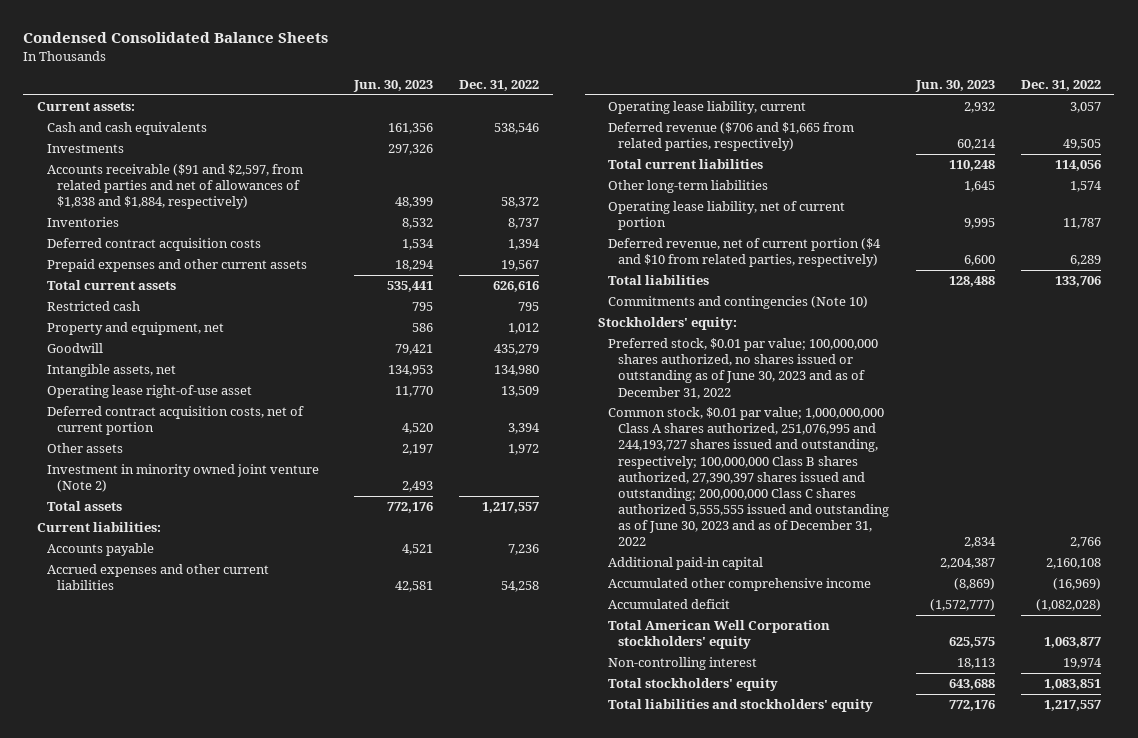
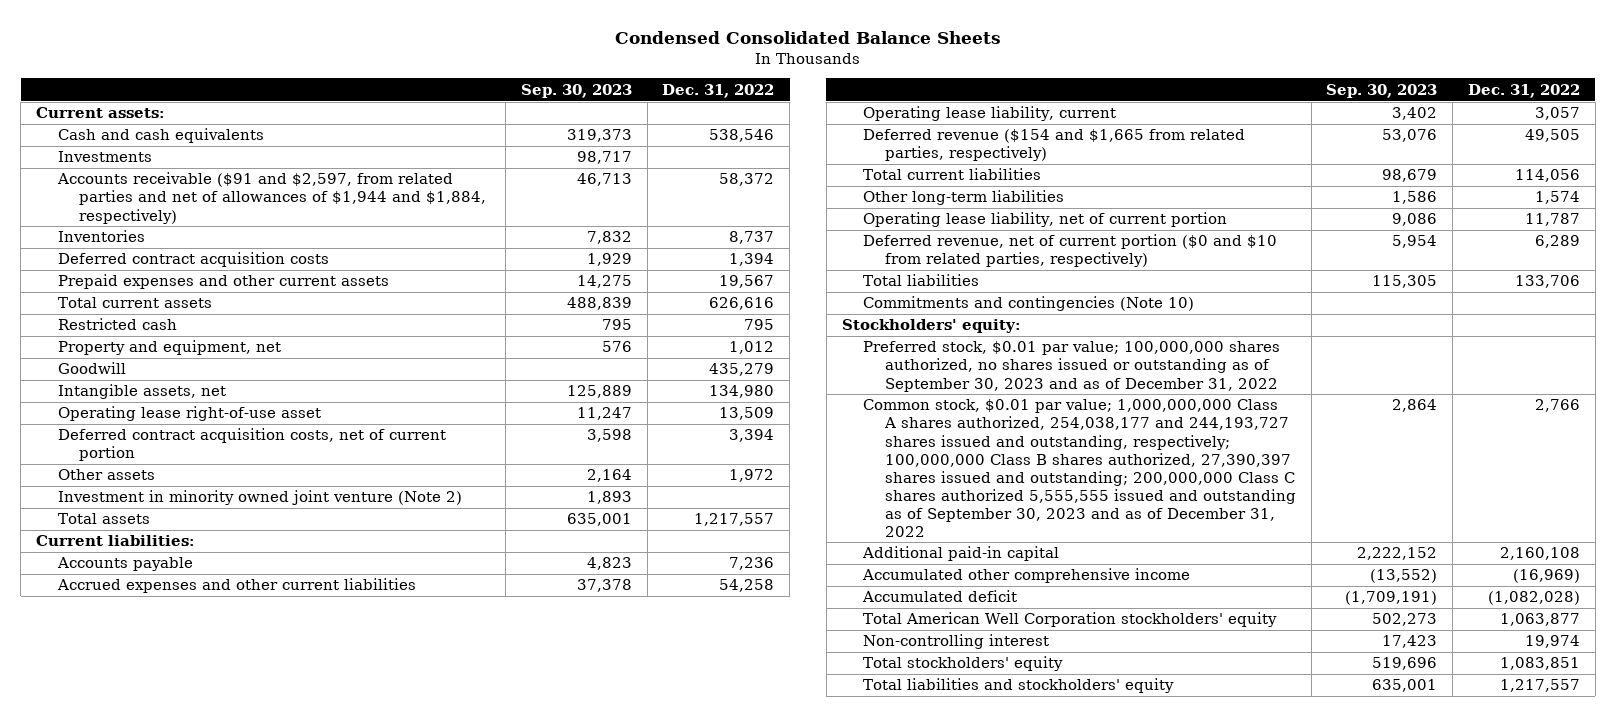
- | Jun. 30, 2023 | Dec. 31, 2022
+ | Sep. 30, 2023 | Dec. 31, 2022
- Accounts receivable ($91 and $2,597, from related parties and net of allowances of $1,838 and $1,884, respectively) | 48,399 | 58,372
+ Accounts receivable ($91 and $2,597, from related parties and net of allowances of $1,944 and $1,884, respectively) | 46,713 | 58,372
- Deferred revenue ($706 and $1,665 from related parties, respectively) | 60,214 | 49,505
+ Deferred revenue ($154 and $1,665 from related parties, respectively) | 53,076 | 49,505
- Deferred revenue, net of current portion ($4 and $10 from related parties, respectively) | 6,600 | 6,289
+ Deferred revenue, net of current portion ($0 and $10 from related parties, respectively) | 5,954 | 6,289
- Preferred stock, $0.01 par value; 100,000,000 shares authorized, no shares issued or outstanding as of June 30, 2023 and as of December 31, 2022
- Common stock, $0.01 par value; 1,000,000,000 Class A shares authorized, 251,076,995 and 244,193,727 shares issued and outstanding, respectively; 100,000,000 Class B shares authorized, 27,390,397 shares issued and outstanding; 200,000,000 Class C shares authorized 5,555,555 issued and outstanding as of June 30, 2023 and as of December 31, 2022 | 2,834 | 2,766
+ Preferred stock, $0.01 par value; 100,000,000 shares authorized, no shares issued or outstanding as of September 30, 2023 and as of December 31, 2022
+ Common stock, $0.01 par value; 1,000,000,000 Class A shares authorized, 254,038,177 and 244,193,727 shares issued and outstanding, respectively; 100,000,000 Class B shares authorized, 27,390,397 shares issued and outstanding; 200,000,000 Class C shares authorized 5,555,555 issued and outstanding as of September 30, 2023 and as of December 31, 2022 | 2,864 | 2,766

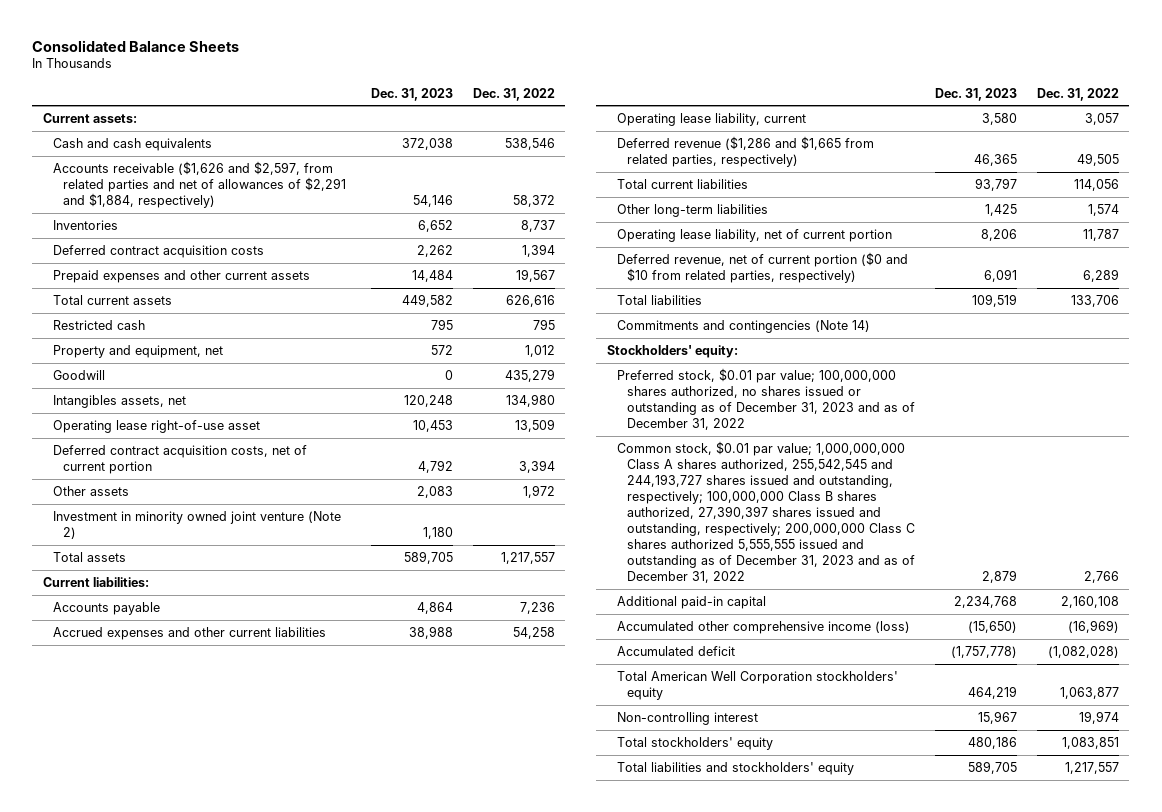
- Condensed Consolidated Balance Sheets
+ Consolidated Balance Sheets
- | Sep. 30, 2023 | Dec. 31, 2022
+ | Dec. 31, 2023 | Dec. 31, 2022
- Investments | 98,717 |
- Accounts receivable ($91 and $2,597, from related parties and net of allowances of $1,944 and $1,884, respectively) | 46,713 | 58,372
+ Accounts receivable ($1,626 and $2,597, from related parties and net of allowances of $2,291 and $1,884, respectively) | 54,146 | 58,372
- Intangible assets, net | 125,889 | 134,980
+ Intangibles assets, net | 120,248 | 134,980
- Deferred revenue ($154 and $1,665 from related parties, respectively) | 53,076 | 49,505
+ Deferred revenue ($1,286 and $1,665 from related parties, respectively) | 46,365 | 49,505
- Commitments and contingencies (Note 10)
+ Commitments and contingencies (Note 14)
- Preferred stock, $0.01 par value; 100,000,000 shares authorized, no shares issued or outstanding as of September 30, 2023 and as of December 31, 2022
- Common stock, $0.01 par value; 1,000,000,000 Class A shares authorized, 254,038,177 and 244,193,727 shares issued and outstanding, respectively; 100,000,000 Class B shares authorized, 27,390,397 shares issued and outstanding; 200,000,000 Class C shares authorized 5,555,555 issued and outstanding as of September 30, 2023 and as of December 31, 2022 | 2,864 | 2,766
+ Preferred stock, $0.01 par value; 100,000,000 shares authorized, no shares issued or outstanding as of December 31, 2023 and as of December 31, 2022
+ Common stock, $0.01 par value; 1,000,000,000 Class A shares authorized, 255,542,545 and 244,193,727 shares issued and outstanding, respectively; 100,000,000 Class B shares authorized, 27,390,397 shares issued and outstanding, respectively; 200,000,000 Class C shares authorized 5,555,555 issued and outstanding as of December 31, 2023 and as of December 31, 2022 | 2,879 | 2,766
- Accumulated other comprehensive income | (13,552) | (16,969)
+ Accumulated other comprehensive income (loss) | (15,650) | (16,969)

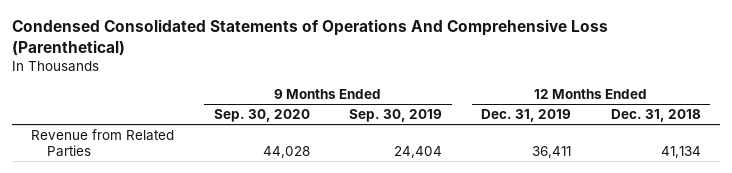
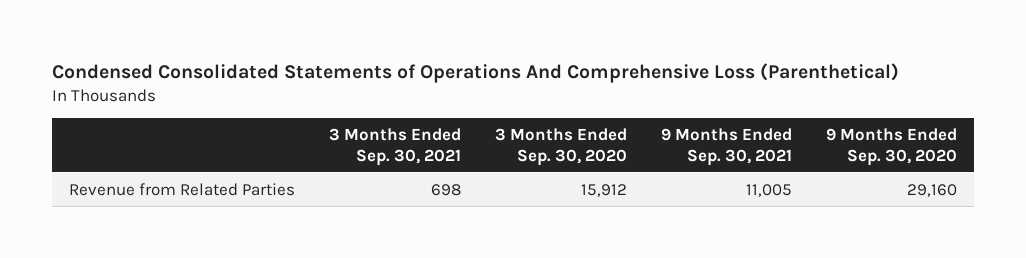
- | 9 Months Ended Sep. 30, 2020 | 9 Months Ended Sep. 30, 2019 | 12 Months Ended Dec. 31, 2019 | 12 Months Ended Dec. 31, 2018
+ | 3 Months Ended Sep. 30, 2021 | 3 Months Ended Sep. 30, 2020 | 9 Months Ended Sep. 30, 2021 | 9 Months Ended Sep. 30, 2020
- Revenue from Related Parties | 44,028 | 24,404 | 36,411 | 41,134
+ Revenue from Related Parties | 698 | 15,912 | 11,005 | 29,160

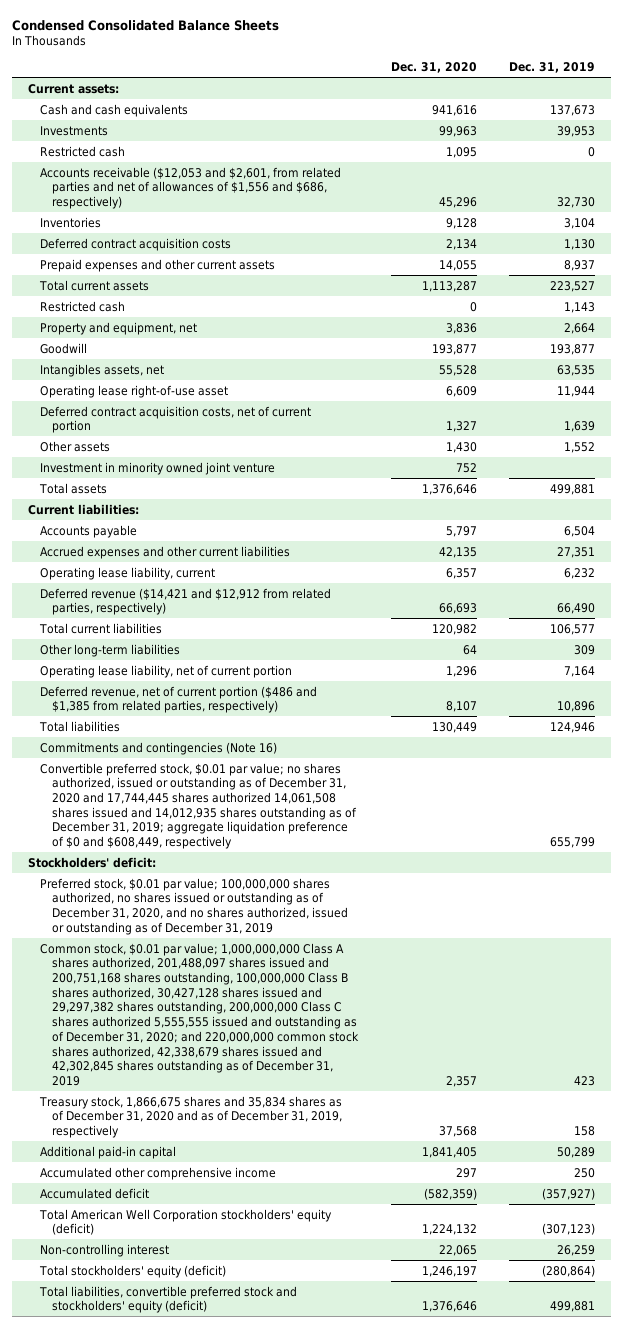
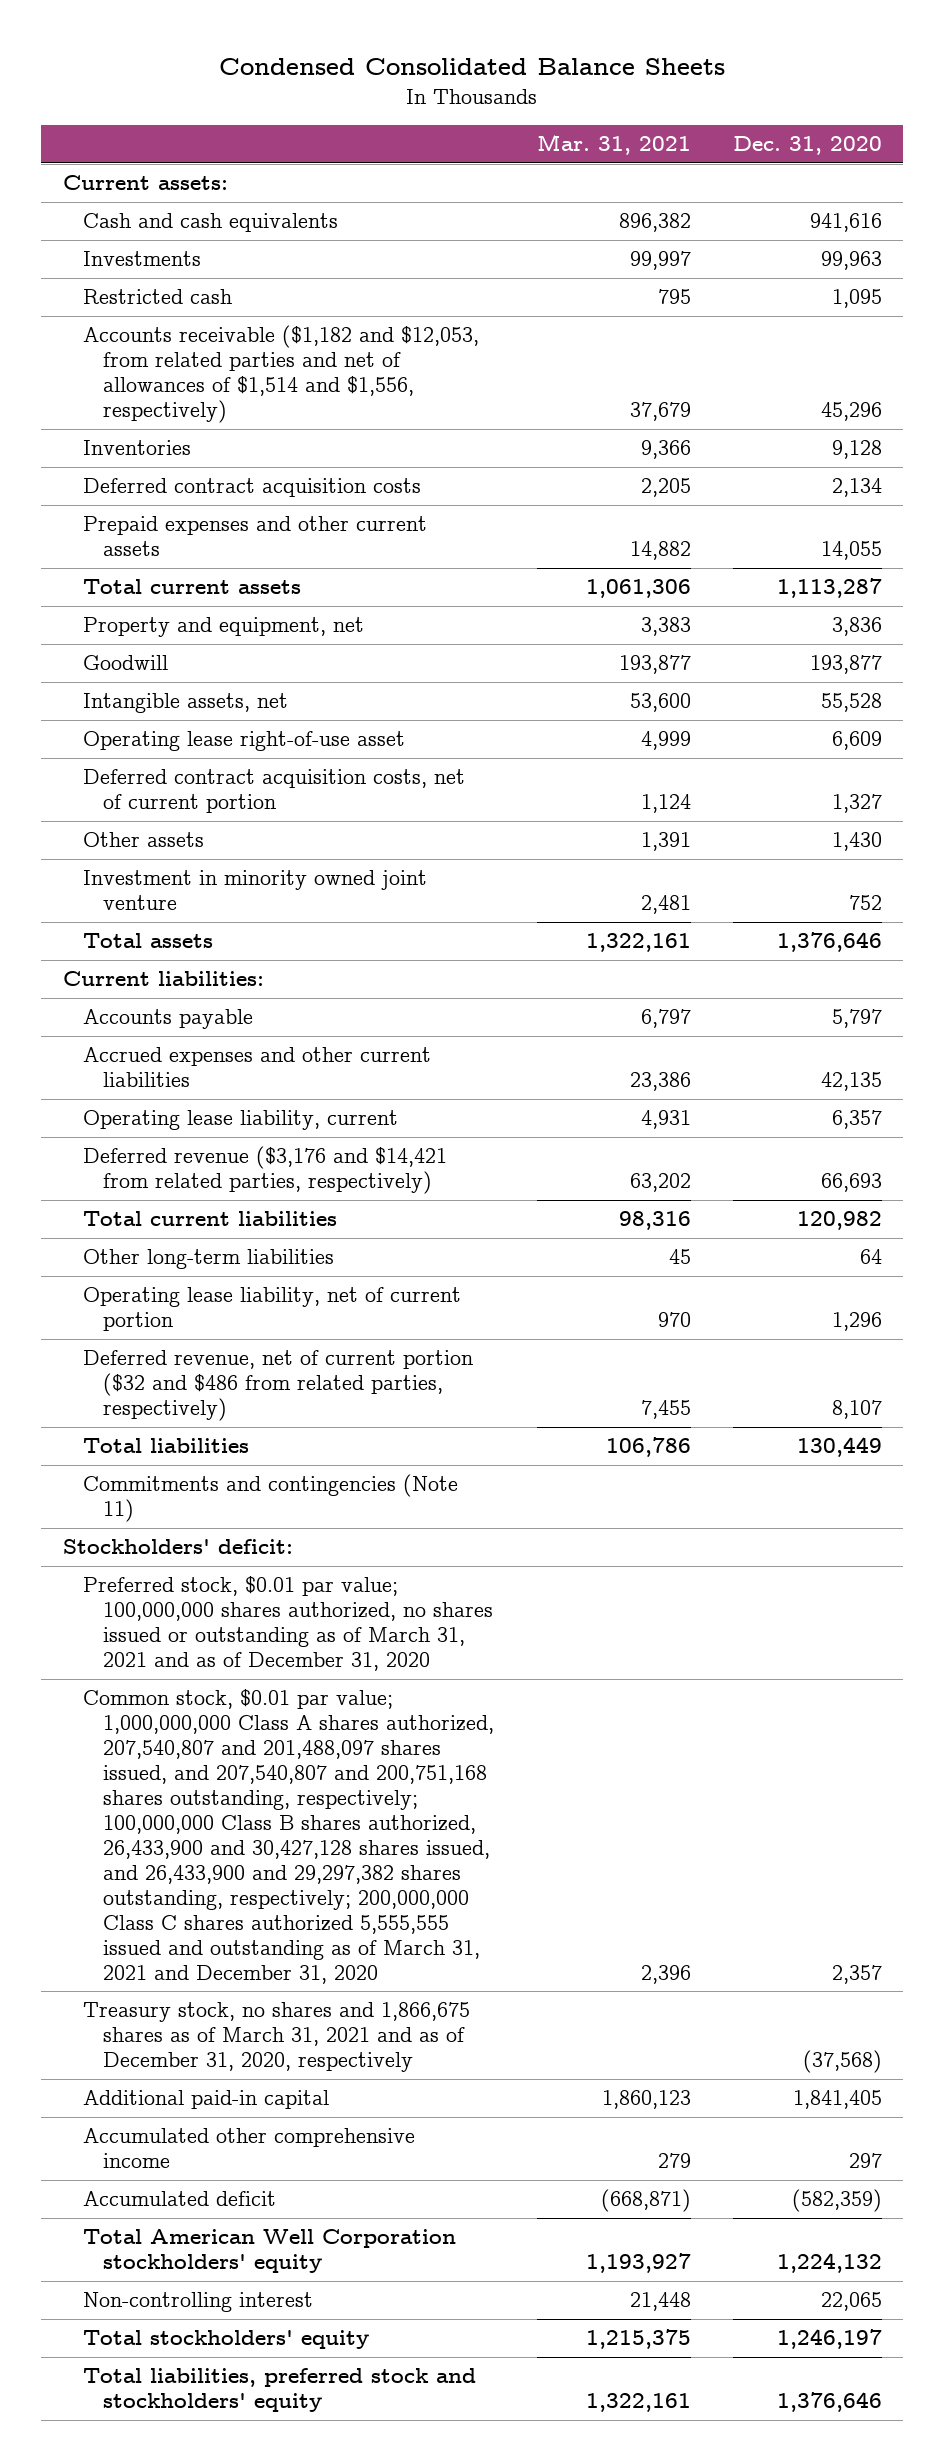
- | Dec. 31, 2020 | Dec. 31, 2019
+ | Mar. 31, 2021 | Dec. 31, 2020
- Accounts receivable ($12,053 and $2,601, from related parties and net of allowances of $1,556 and $686, respectively) | 45,296 | 32,730
+ Accounts receivable ($1,182 and $12,053, from related parties and net of allowances of $1,514 and $1,556, respectively) | 37,679 | 45,296
- Restricted cash | 0 | 1,143
- Intangibles assets, net | 55,528 | 63,535
+ Intangible assets, net | 53,600 | 55,528
- Deferred revenue ($14,421 and $12,912 from related parties, respectively) | 66,693 | 66,490
+ Deferred revenue ($3,176 and $14,421 from related parties, respectively) | 63,202 | 66,693
- Deferred revenue, net of current portion ($486 and $1,385 from related parties, respectively) | 8,107 | 10,896
+ Deferred revenue, net of current portion ($32 and $486 from related parties, respectively) | 7,455 | 8,107
- Commitments and contingencies (Note 16)
- Convertible preferred stock, $0.01 par value; no shares authorized, issued or outstanding as of December 31, 2020 and 17,744,445 shares authorized 14,061,508 shares issued and 14,012,935 shares outstanding as of December 31, 2019; aggregate liquidation preference of $0 and $608,449, respectively | | 655,799
+ Commitments and contingencies (Note 11)
- Preferred stock, $0.01 par value; 100,000,000 shares authorized, no shares issued or outstanding as of December 31, 2020, and no shares authorized, issued or outstanding as of December 31, 2019
- Common stock, $0.01 par value; 1,000,000,000 Class A shares authorized, 201,488,097 shares issued and 200,751,168 shares outstanding, 100,000,000 Class B shares authorized, 30,427,128 shares issued and 29,297,382 shares outstanding, 200,000,000 Class C shares authorized 5,555,555 issued and outstanding as of December 31, 2020; and 220,000,000 common stock shares authorized, 42,338,679 shares issued and 42,302,845 shares outstanding as of December 31, 2019 | 2,357 | 423
- Treasury stock, 1,866,675 shares and 35,834 shares as of December 31, 2020 and as of December 31, 2019, respectively | 37,568 | 158
+ Preferred stock, $0.01 par value; 100,000,000 shares authorized, no shares issued or outstanding as of March 31, 2021 and as of December 31, 2020
+ Common stock, $0.01 par value; 1,000,000,000 Class A shares authorized, 207,540,807 and 201,488,097 shares issued, and 207,540,807 and 200,751,168 shares outstanding, respectively; 100,000,000 Class B shares authorized, 26,433,900 and 30,427,128 shares issued, and 26,433,900 and 29,297,382 shares outstanding, respectively; 200,000,000 Class C shares authorized 5,555,555 issued and outstanding as of March 31, 2021 and December 31, 2020 | 2,396 | 2,357
+ Treasury stock, no shares and 1,866,675 shares as of March 31, 2021 and as of December 31, 2020, respectively | | (37,568)
- Total American Well Corporation stockholders' equity (deficit) | 1,224,132 | (307,123)
+ Total American Well Corporation stockholders' equity | 1,193,927 | 1,224,132
- Total stockholders' equity (deficit) | 1,246,197 | (280,864)
- Total liabilities, convertible preferred stock and stockholders' equity (deficit) | 1,376,646 | 499,881
+ Total stockholders' equity | 1,215,375 | 1,246,197
+ Total liabilities, preferred stock and stockholders' equity | 1,322,161 | 1,376,646

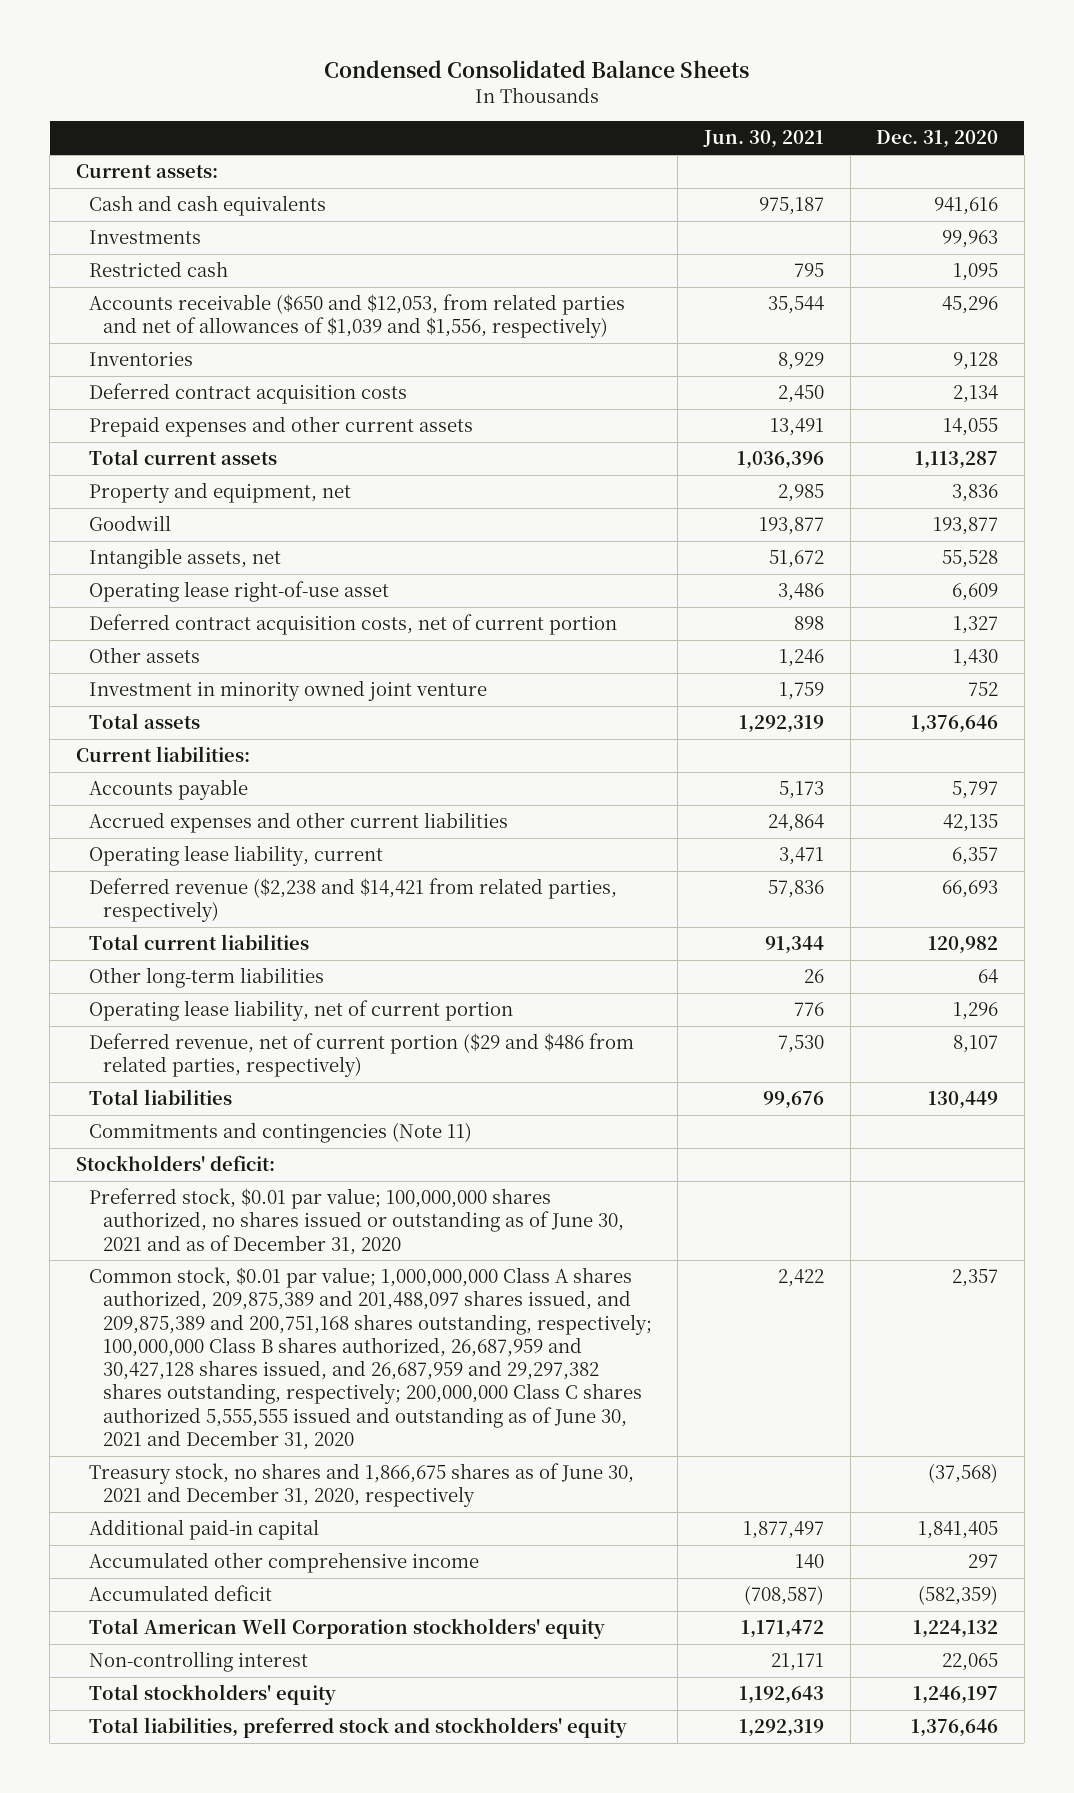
- | Mar. 31, 2021 | Dec. 31, 2020
+ | Jun. 30, 2021 | Dec. 31, 2020
- Accounts receivable ($1,182 and $12,053, from related parties and net of allowances of $1,514 and $1,556, respectively) | 37,679 | 45,296
+ Accounts receivable ($650 and $12,053, from related parties and net of allowances of $1,039 and $1,556, respectively) | 35,544 | 45,296
- Deferred revenue ($3,176 and $14,421 from related parties, respectively) | 63,202 | 66,693
+ Deferred revenue ($2,238 and $14,421 from related parties, respectively) | 57,836 | 66,693
- Deferred revenue, net of current portion ($32 and $486 from related parties, respectively) | 7,455 | 8,107
+ Deferred revenue, net of current portion ($29 and $486 from related parties, respectively) | 7,530 | 8,107
- Preferred stock, $0.01 par value; 100,000,000 shares authorized, no shares issued or outstanding as of March 31, 2021 and as of December 31, 2020
- Common stock, $0.01 par value; 1,000,000,000 Class A shares authorized, 207,540,807 and 201,488,097 shares issued, and 207,540,807 and 200,751,168 shares outstanding, respectively; 100,000,000 Class B shares authorized, 26,433,900 and 30,427,128 shares issued, and 26,433,900 and 29,297,382 shares outstanding, respectively; 200,000,000 Class C shares authorized 5,555,555 issued and outstanding as of March 31, 2021 and December 31, 2020 | 2,396 | 2,357
- Treasury stock, no shares and 1,866,675 shares as of March 31, 2021 and as of December 31, 2020, respectively | | (37,568)
+ Preferred stock, $0.01 par value; 100,000,000 shares authorized, no shares issued or outstanding as of June 30, 2021 and as of December 31, 2020
+ Common stock, $0.01 par value; 1,000,000,000 Class A shares authorized, 209,875,389 and 201,488,097 shares issued, and 209,875,389 and 200,751,168 shares outstanding, respectively; 100,000,000 Class B shares authorized, 26,687,959 and 30,427,128 shares issued, and 26,687,959 and 29,297,382 shares outstanding, respectively; 200,000,000 Class C shares authorized 5,555,555 issued and outstanding as of June 30, 2021 and December 31, 2020 | 2,422 | 2,357
+ Treasury stock, no shares and 1,866,675 shares as of June 30, 2021 and December 31, 2020, respectively | | (37,568)

